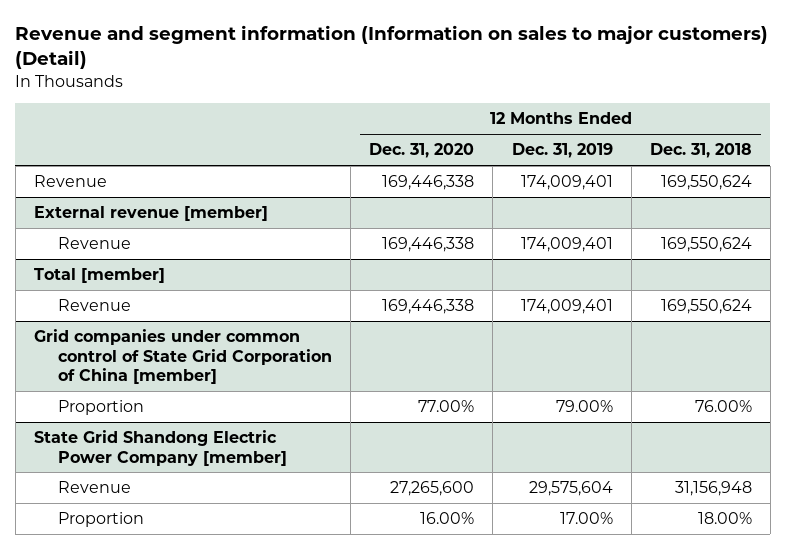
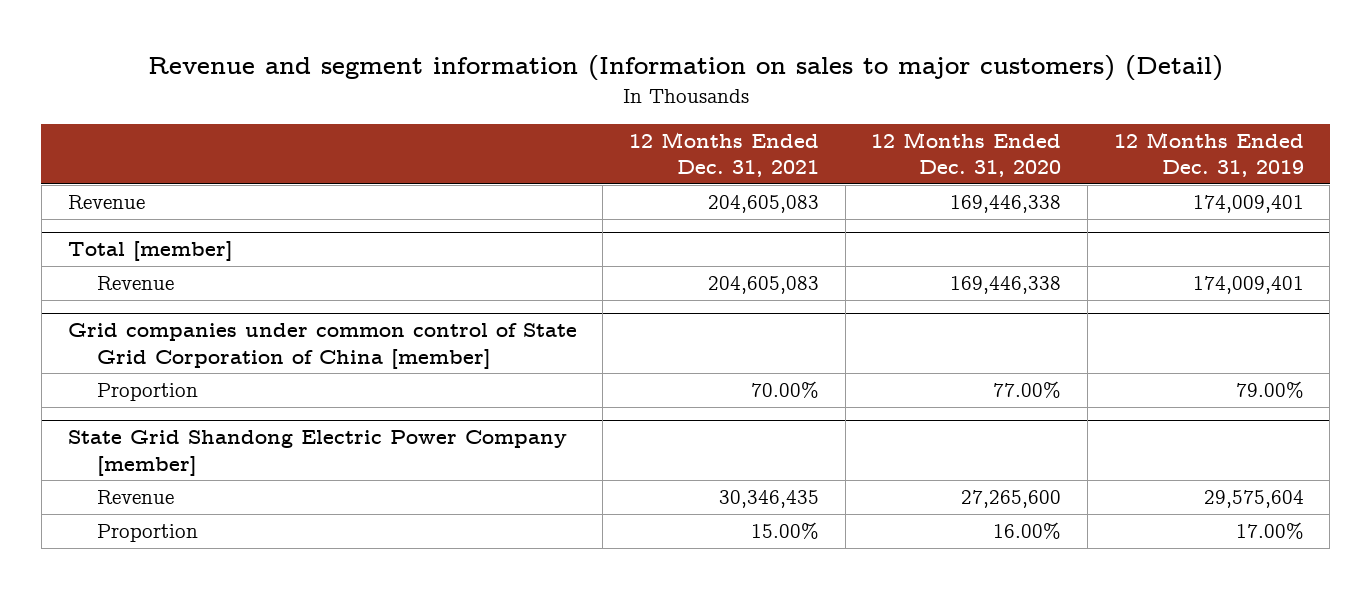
- | 12 Months Ended Dec. 31, 2020 | 12 Months Ended Dec. 31, 2019 | 12 Months Ended Dec. 31, 2018
+ | 12 Months Ended Dec. 31, 2021 | 12 Months Ended Dec. 31, 2020 | 12 Months Ended Dec. 31, 2019
- External revenue [member]
- Revenue | 169,446,338 | 174,009,401 | 169,550,624

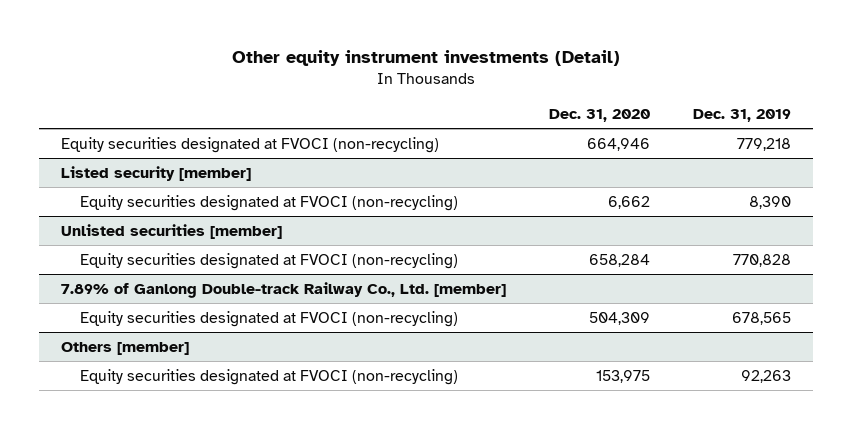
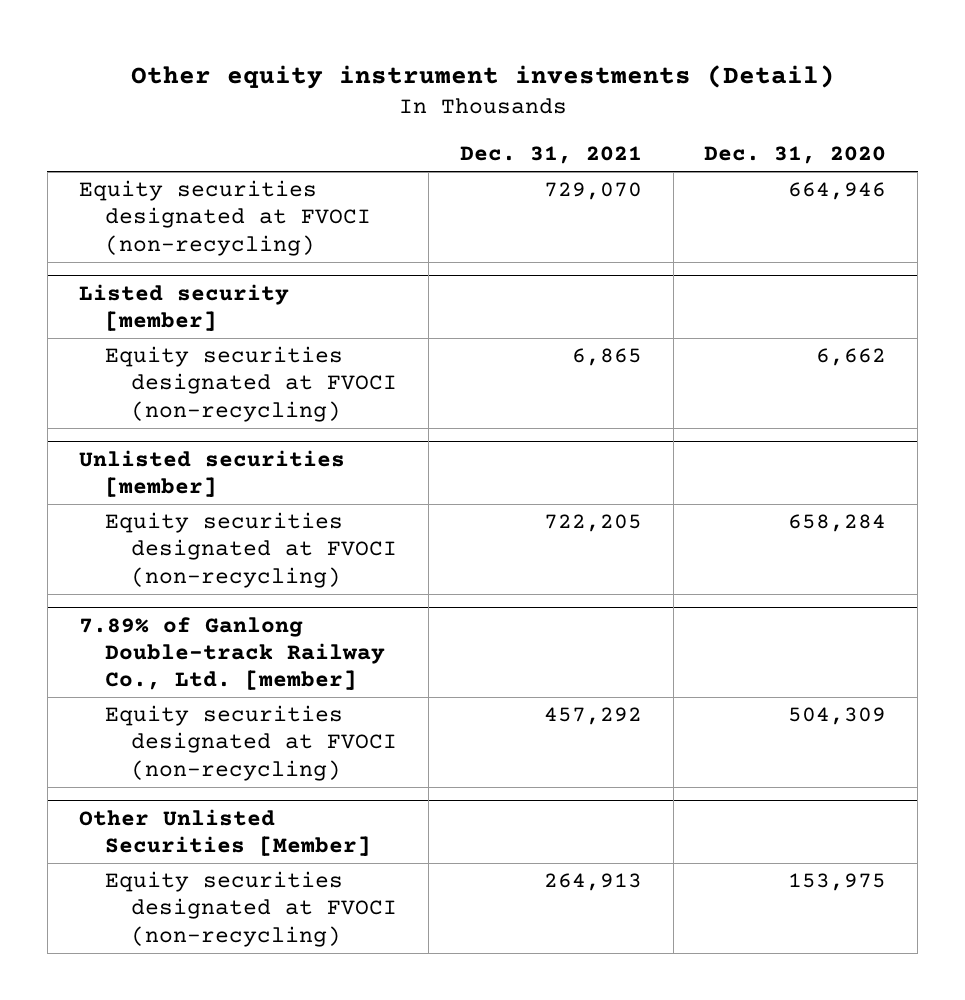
- | Dec. 31, 2020 | Dec. 31, 2019
+ | Dec. 31, 2021 | Dec. 31, 2020
- Others [member]
+ Other Unlisted Securities [Member]

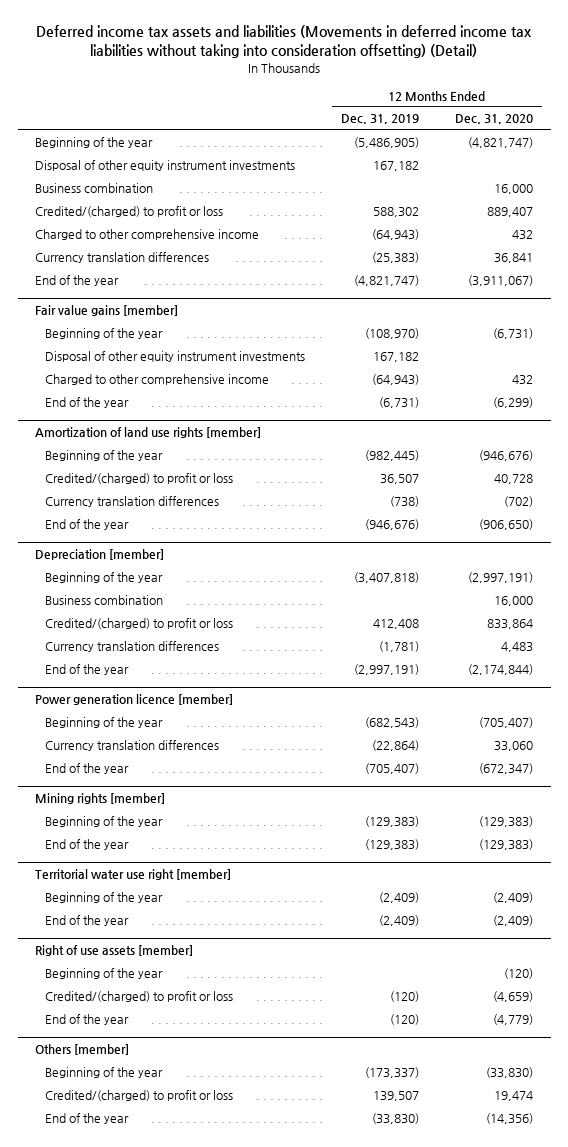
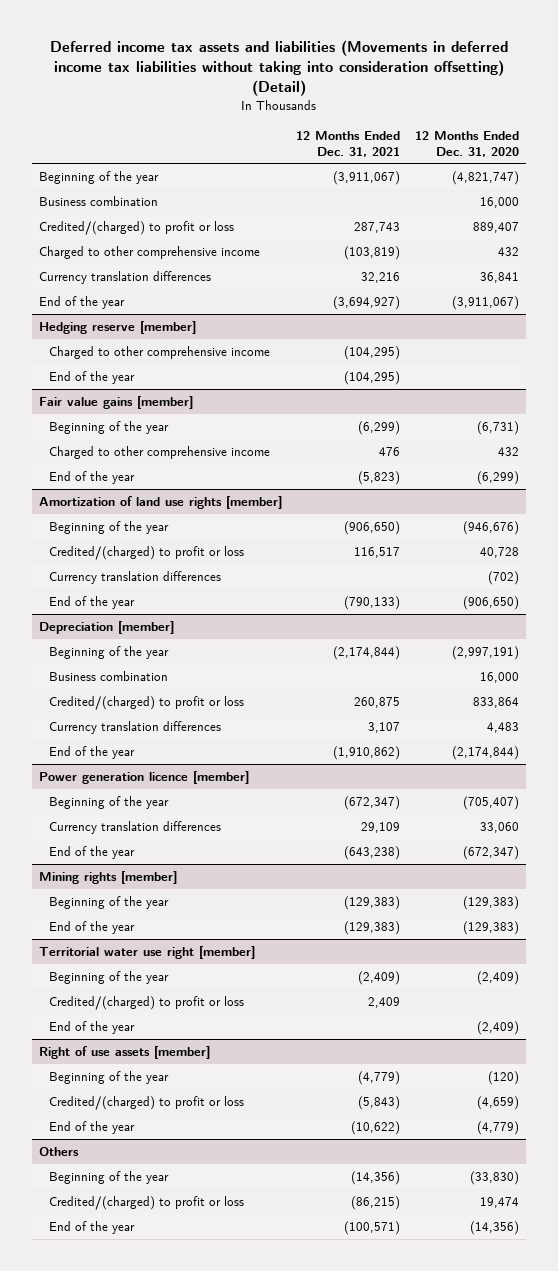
- | 12 Months Ended Dec. 31, 2019 | 12 Months Ended Dec. 31, 2020
+ | 12 Months Ended Dec. 31, 2021 | 12 Months Ended Dec. 31, 2020
- Disposal of other equity instrument investments | 167,182 |
+ Hedging reserve [member]
+ Charged to other comprehensive income | (104,295) |
+ End of the year | (104,295) |
@ Fair value gains [member]
- Disposal of other equity instrument investments | 167,182 |
@ Territorial water use right [member]
+ Credited/(charged) to profit or loss | 2,409 |
- Others [member]
+ Others

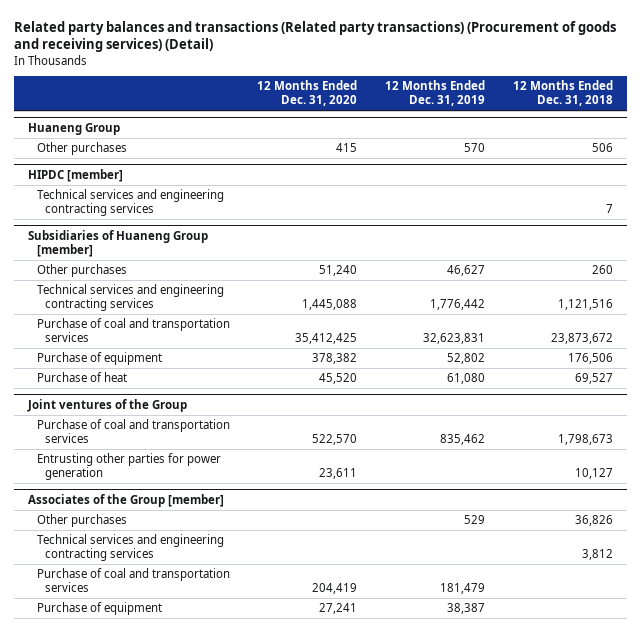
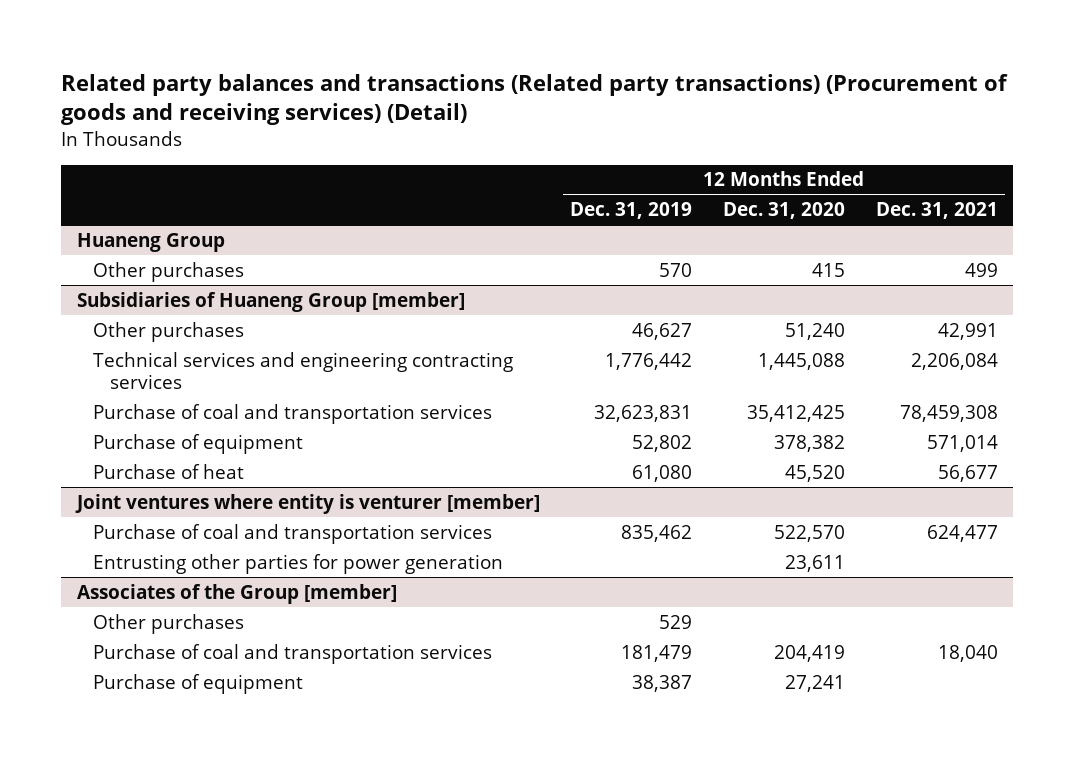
- | 12 Months Ended Dec. 31, 2020 | 12 Months Ended Dec. 31, 2019 | 12 Months Ended Dec. 31, 2018
+ | 12 Months Ended Dec. 31, 2019 | 12 Months Ended Dec. 31, 2020 | 12 Months Ended Dec. 31, 2021
- HIPDC [member]
- Technical services and engineering contracting services | | | 7
- Joint ventures of the Group
+ Joint ventures where entity is venturer [member]
@ Associates of the Group [member]
- Technical services and engineering contracting services | | | 3,812

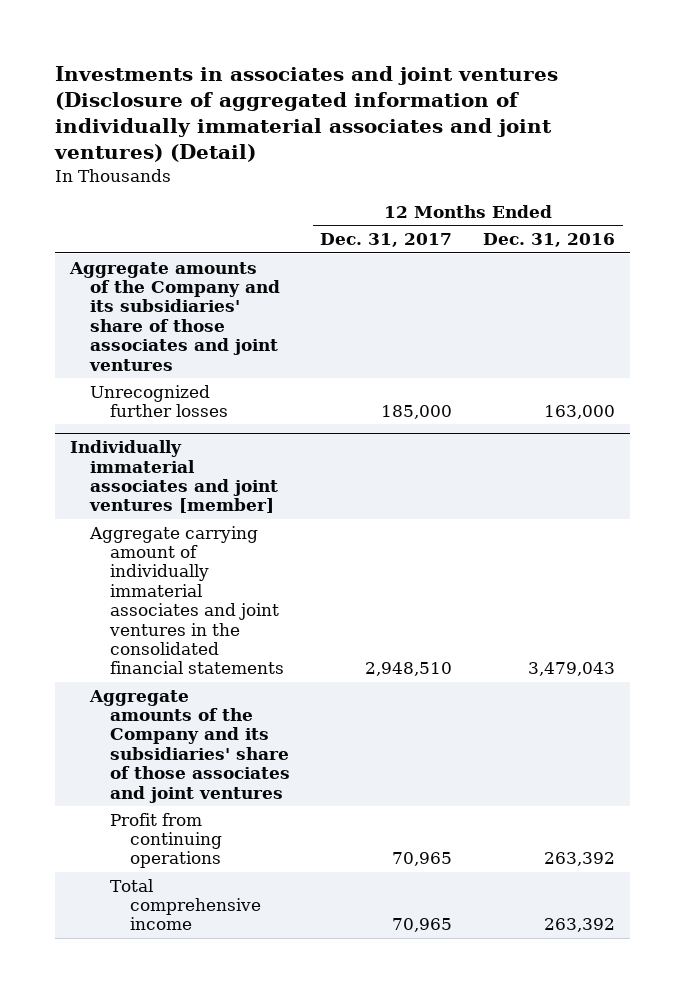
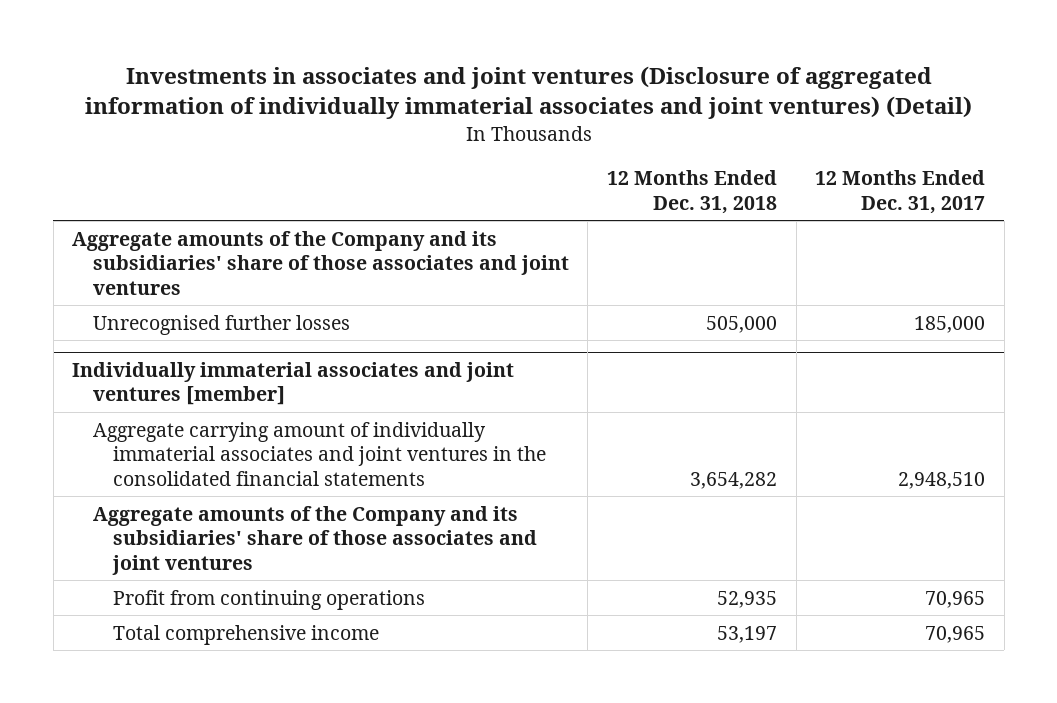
- | 12 Months Ended Dec. 31, 2017 | 12 Months Ended Dec. 31, 2016
+ | 12 Months Ended Dec. 31, 2018 | 12 Months Ended Dec. 31, 2017
- Unrecognized further losses | 185,000 | 163,000
+ Unrecognised further losses | 505,000 | 185,000

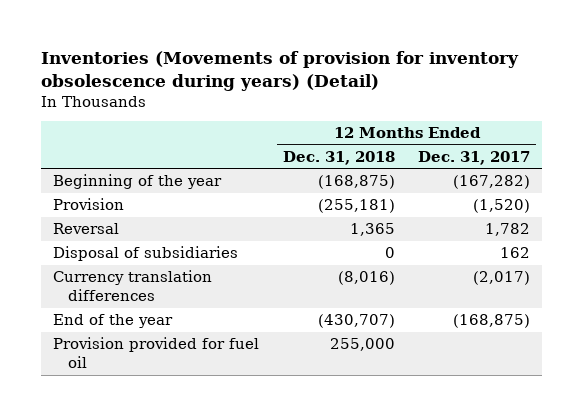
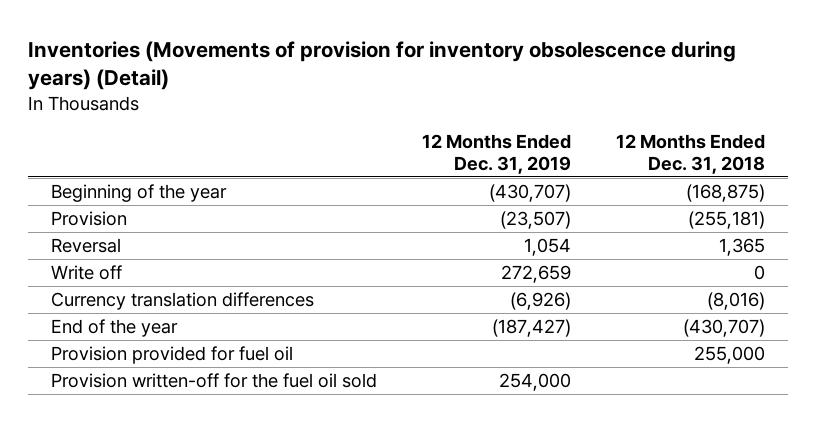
- | 12 Months Ended Dec. 31, 2018 | 12 Months Ended Dec. 31, 2017
+ | 12 Months Ended Dec. 31, 2019 | 12 Months Ended Dec. 31, 2018
- Disposal of subsidiaries | 0 | 162
+ Write off | 272,659 | 0
+ Provision written-off for the fuel oil sold | 254,000 |

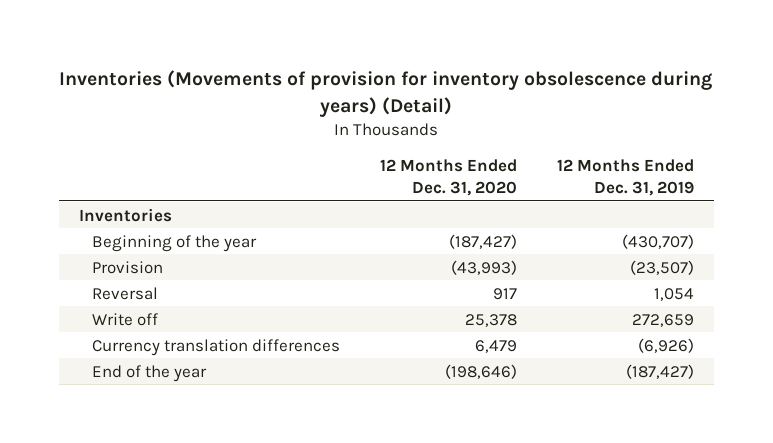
- | 12 Months Ended Dec. 31, 2019 | 12 Months Ended Dec. 31, 2018
+ | 12 Months Ended Dec. 31, 2020 | 12 Months Ended Dec. 31, 2019
+ Inventories
- Provision provided for fuel oil | | 255,000
- Provision written-off for the fuel oil sold | 254,000 |

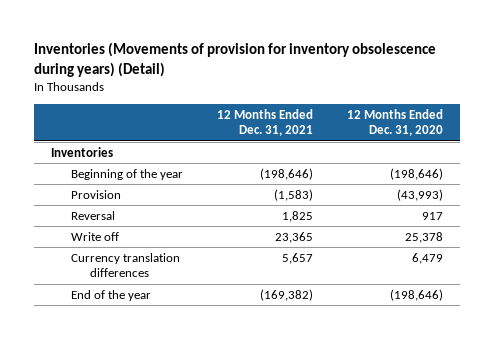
- | 12 Months Ended Dec. 31, 2020 | 12 Months Ended Dec. 31, 2019
+ | 12 Months Ended Dec. 31, 2021 | 12 Months Ended Dec. 31, 2020
- Beginning of the year | (187,427) | (430,707)
+ Beginning of the year | (198,646) | (198,646)

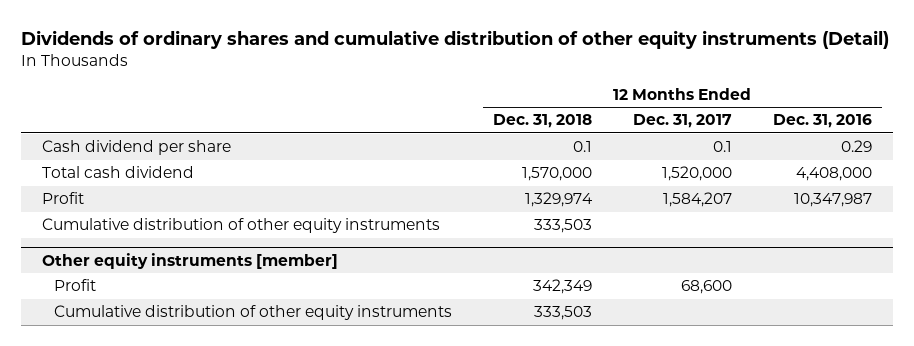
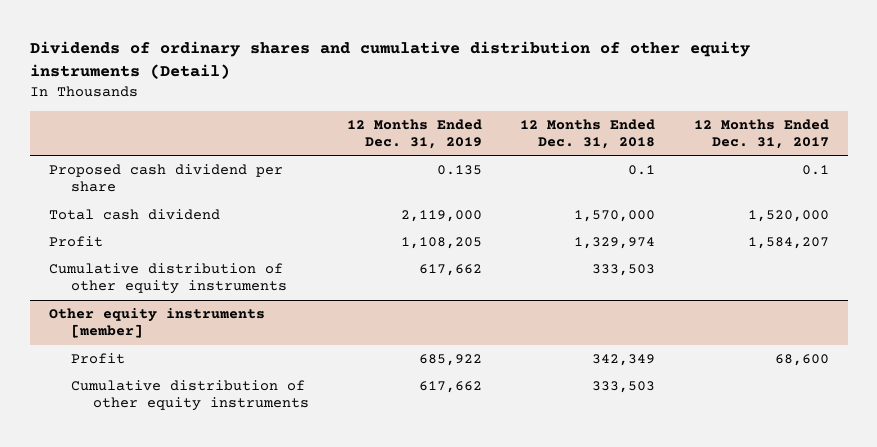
- | 12 Months Ended Dec. 31, 2018 | 12 Months Ended Dec. 31, 2017 | 12 Months Ended Dec. 31, 2016
+ | 12 Months Ended Dec. 31, 2019 | 12 Months Ended Dec. 31, 2018 | 12 Months Ended Dec. 31, 2017
- Cash dividend per share | 0.1 | 0.1 | 0.29
+ Proposed cash dividend per share | 0.135 | 0.1 | 0.1

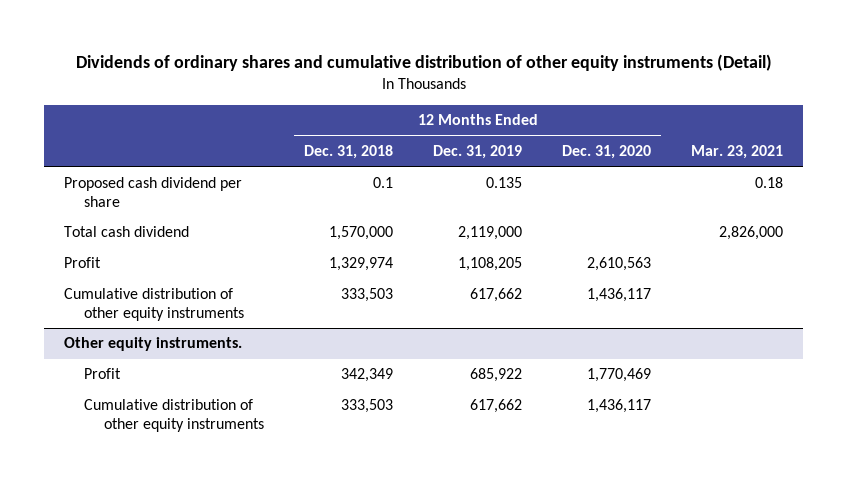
- | 12 Months Ended Dec. 31, 2019 | 12 Months Ended Dec. 31, 2018 | 12 Months Ended Dec. 31, 2017
+ | 12 Months Ended Dec. 31, 2018 | 12 Months Ended Dec. 31, 2019 | 12 Months Ended Dec. 31, 2020 | Mar. 23, 2021
- Other equity instruments [member]
+ Other equity instruments.

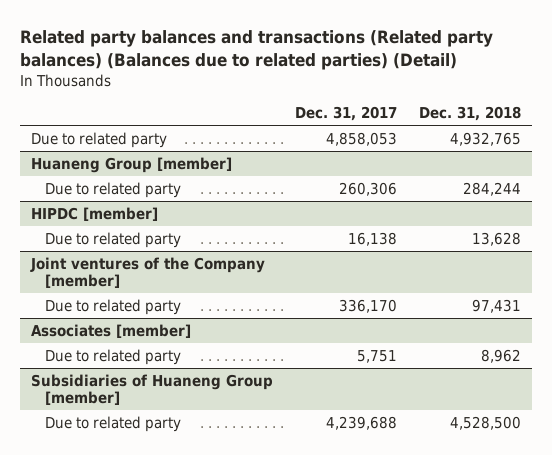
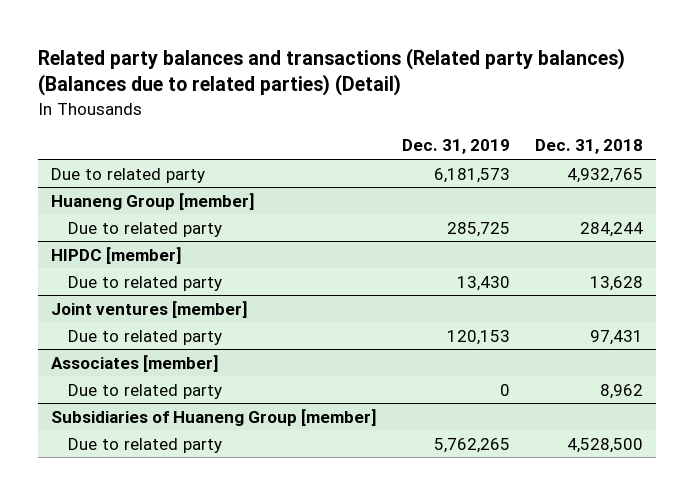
- | Dec. 31, 2017 | Dec. 31, 2018
+ | Dec. 31, 2019 | Dec. 31, 2018
- Joint ventures of the Company [member]
+ Joint ventures [member]

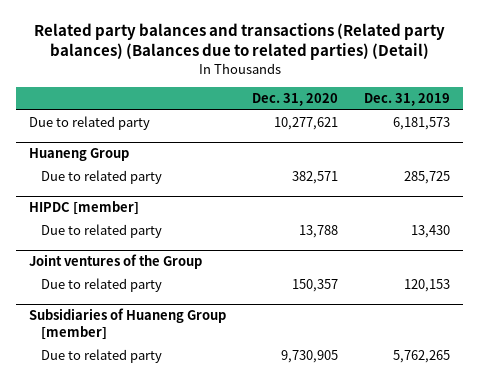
- | Dec. 31, 2019 | Dec. 31, 2018
+ | Dec. 31, 2020 | Dec. 31, 2019
- Huaneng Group [member]
+ Huaneng Group
- Joint ventures [member]
+ Joint ventures of the Group
- Associates [member]
- Due to related party | 0 | 8,962

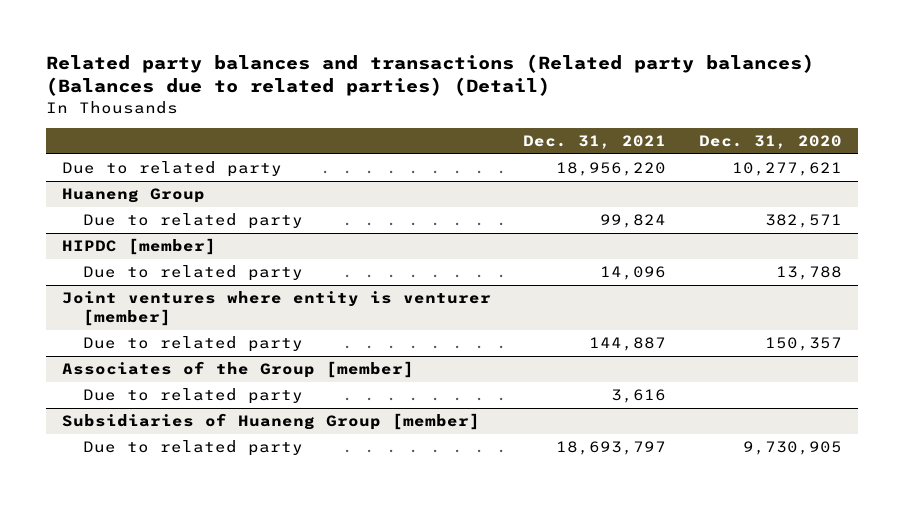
- | Dec. 31, 2020 | Dec. 31, 2019
+ | Dec. 31, 2021 | Dec. 31, 2020
- Joint ventures of the Group
+ Joint ventures where entity is venturer [member]
+ Associates of the Group [member]
+ Due to related party | 3,616 |

